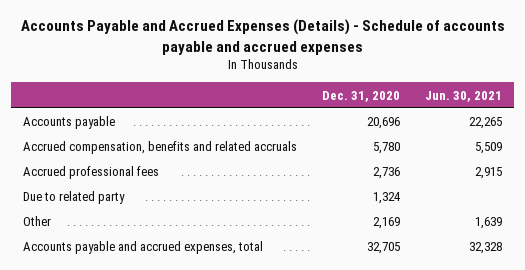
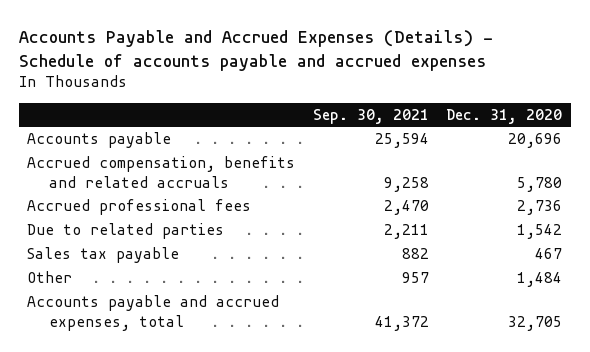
- | Dec. 31, 2020 | Jun. 30, 2021
+ | Sep. 30, 2021 | Dec. 31, 2020
- Due to related party | 1,324 |
- Other | 2,169 | 1,639
+ Due to related parties | 2,211 | 1,542
+ Sales tax payable | 882 | 467
+ Other | 957 | 1,484

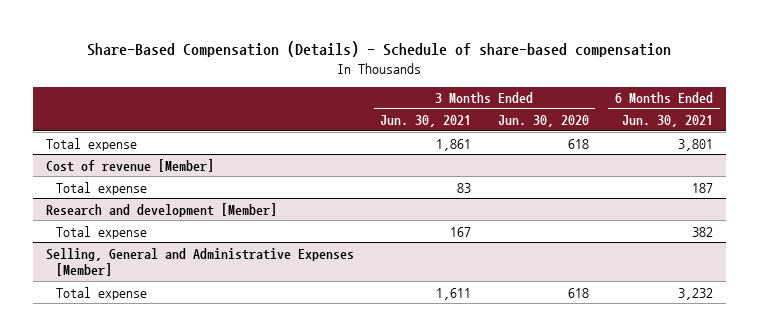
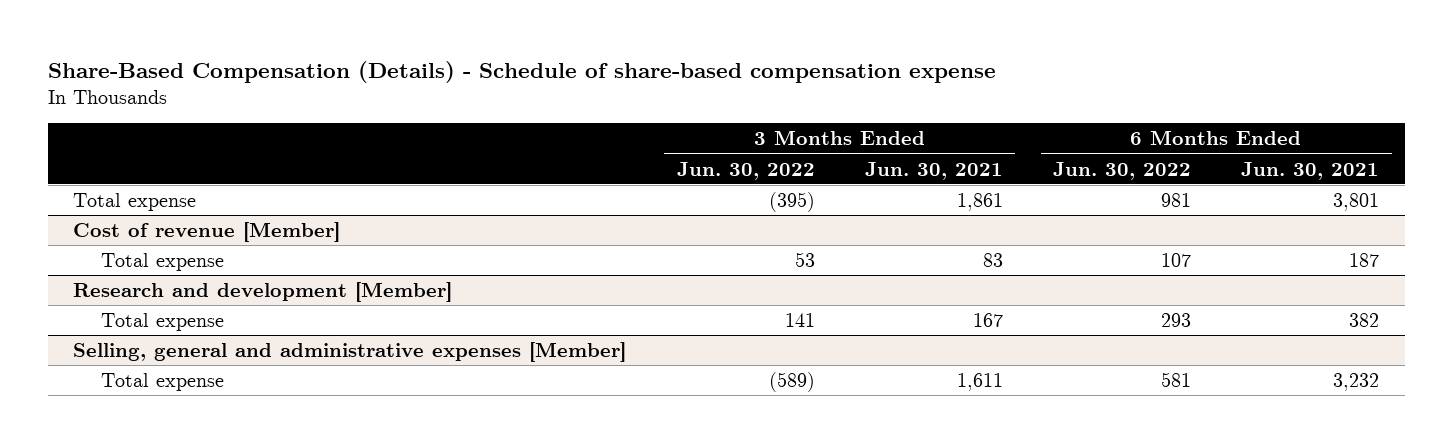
- Share-Based Compensation (Details) - Schedule of share-based compensation
+ Share-Based Compensation (Details) - Schedule of share-based compensation expense
- | 3 Months Ended Jun. 30, 2021 | 3 Months Ended Jun. 30, 2020 | 6 Months Ended Jun. 30, 2021
+ | 3 Months Ended Jun. 30, 2022 | 3 Months Ended Jun. 30, 2021 | 6 Months Ended Jun. 30, 2022 | 6 Months Ended Jun. 30, 2021
- Selling, General and Administrative Expenses [Member]
+ Selling, general and administrative expenses [Member]

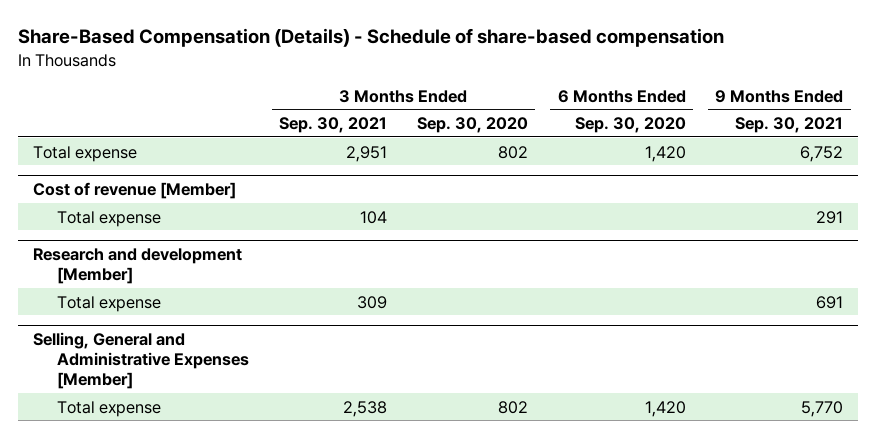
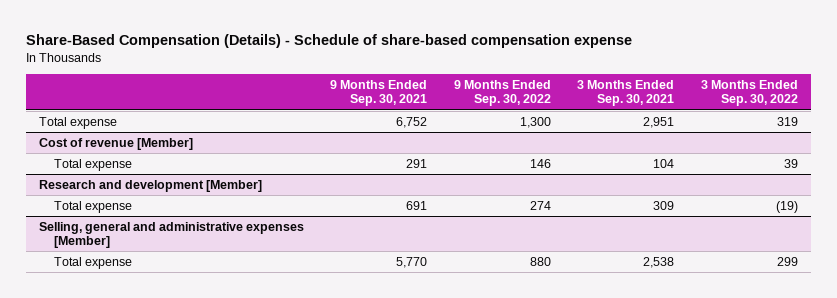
- Share-Based Compensation (Details) - Schedule of share-based compensation
+ Share-Based Compensation (Details) - Schedule of share-based compensation expense
- | 3 Months Ended Sep. 30, 2021 | 3 Months Ended Sep. 30, 2020 | 6 Months Ended Sep. 30, 2020 | 9 Months Ended Sep. 30, 2021
+ | 9 Months Ended Sep. 30, 2021 | 9 Months Ended Sep. 30, 2022 | 3 Months Ended Sep. 30, 2021 | 3 Months Ended Sep. 30, 2022
- Selling, General and Administrative Expenses [Member]
+ Selling, general and administrative expenses [Member]

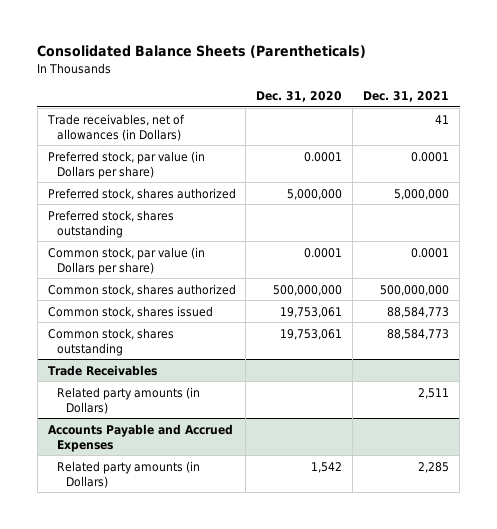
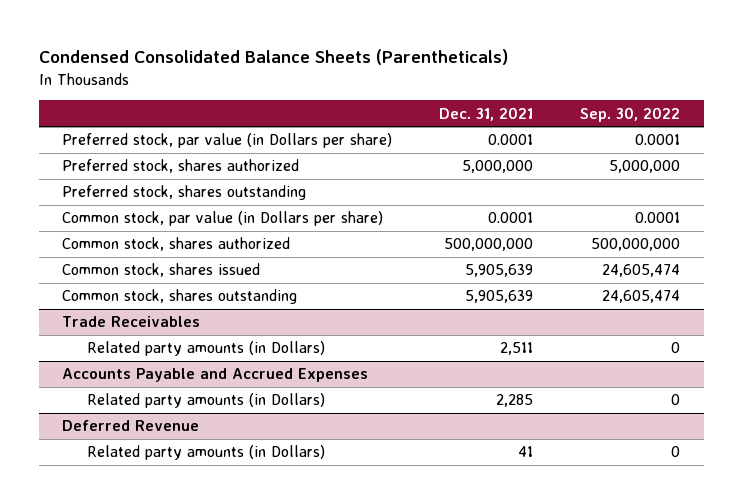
- Consolidated Balance Sheets (Parentheticals)
+ Condensed Consolidated Balance Sheets (Parentheticals)
- | Dec. 31, 2020 | Dec. 31, 2021
+ | Dec. 31, 2021 | Sep. 30, 2022
- Trade receivables, net of allowances (in Dollars) | | 41
- Common stock, shares issued | 19,753,061 | 88,584,773
- Common stock, shares outstanding | 19,753,061 | 88,584,773
+ Common stock, shares issued | 5,905,639 | 24,605,474
+ Common stock, shares outstanding | 5,905,639 | 24,605,474
+ Deferred Revenue
+ Related party amounts (in Dollars) | 41 | 0

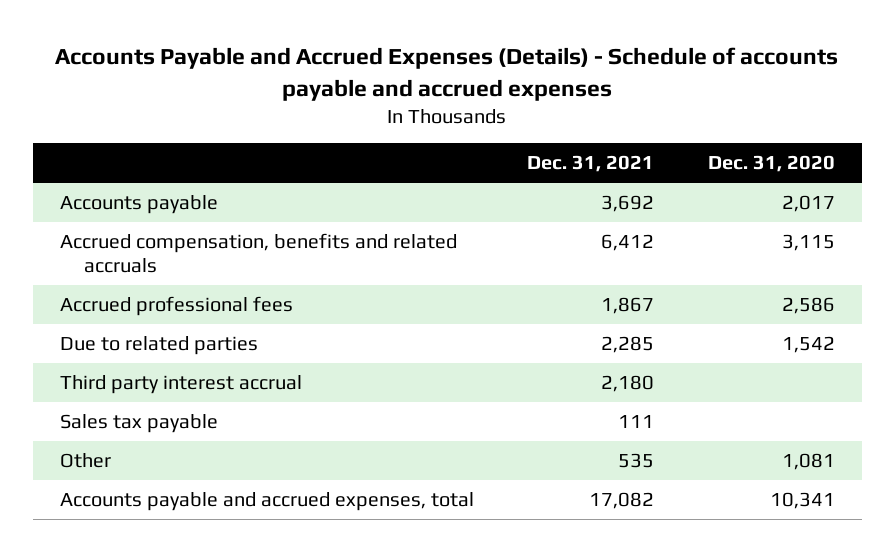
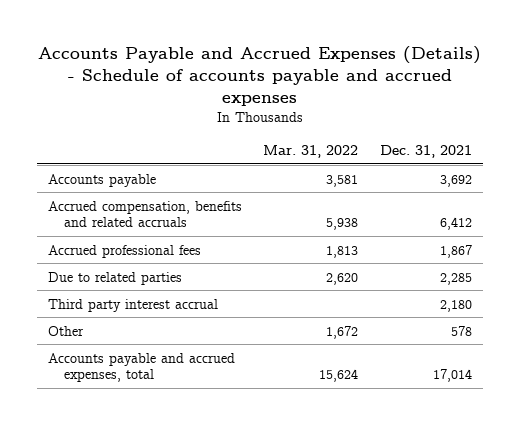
- | Dec. 31, 2021 | Dec. 31, 2020
+ | Mar. 31, 2022 | Dec. 31, 2021
- Sales tax payable | 111 |
- Other | 535 | 1,081
- Accounts payable and accrued expenses, total | 17,082 | 10,341
+ Other | 1,672 | 578
+ Accounts payable and accrued expenses, total | 15,624 | 17,014

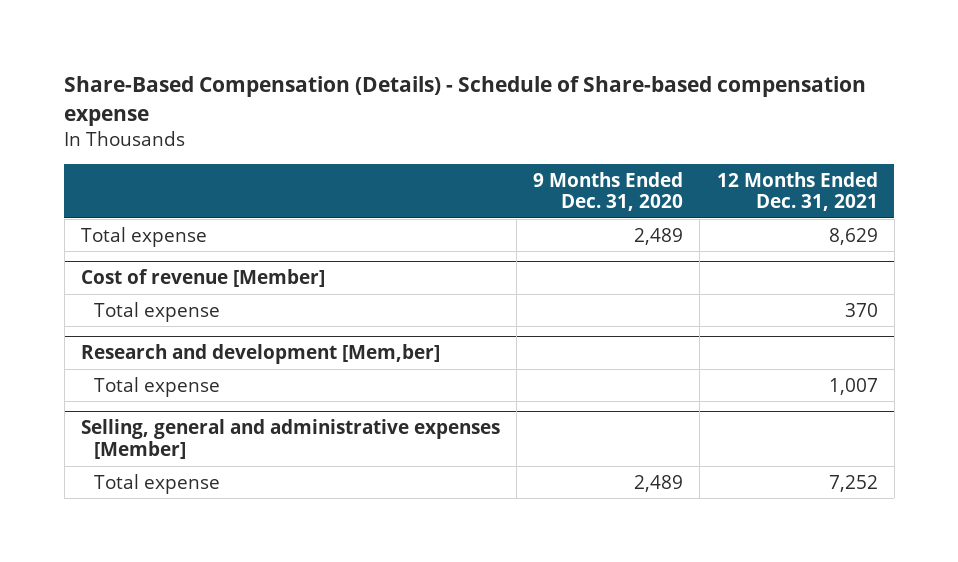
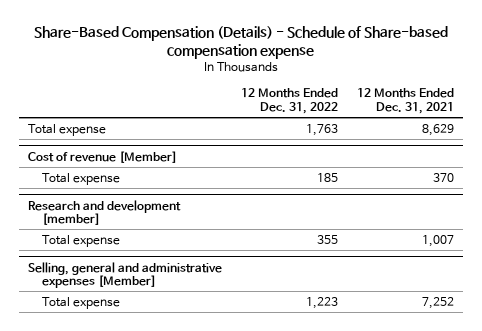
- | 9 Months Ended Dec. 31, 2020 | 12 Months Ended Dec. 31, 2021
+ | 12 Months Ended Dec. 31, 2022 | 12 Months Ended Dec. 31, 2021
- Research and development [Mem,ber]
+ Research and development [member]

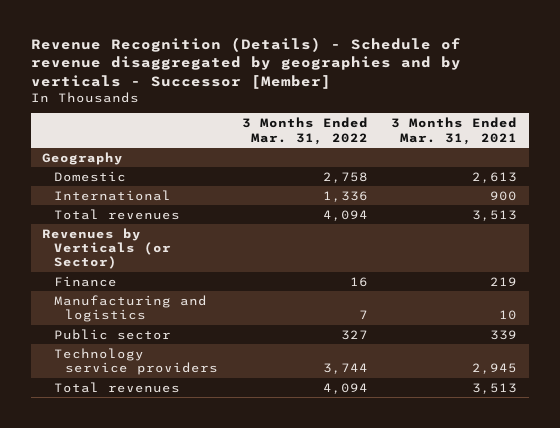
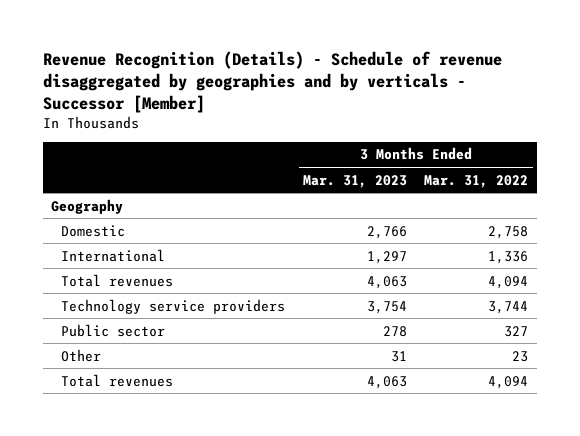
- | 3 Months Ended Mar. 31, 2022 | 3 Months Ended Mar. 31, 2021
+ | 3 Months Ended Mar. 31, 2023 | 3 Months Ended Mar. 31, 2022
- Revenues by Verticals (or Sector)
- Finance | 16 | 219
- Manufacturing and logistics | 7 | 10
moved down: Public sector | 278 | 327
+ Other | 31 | 23

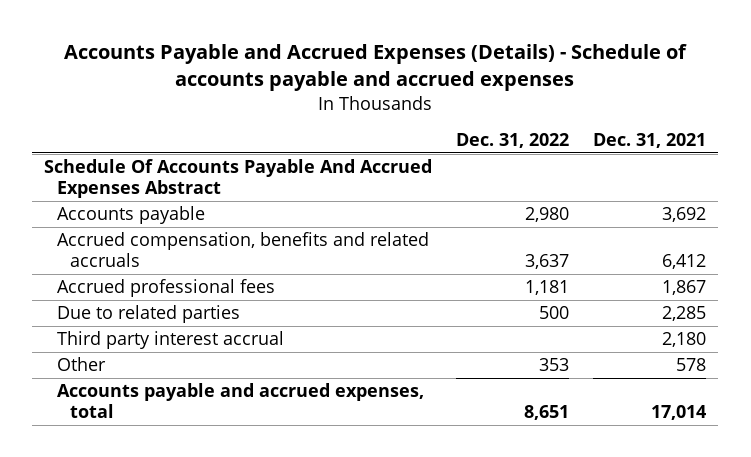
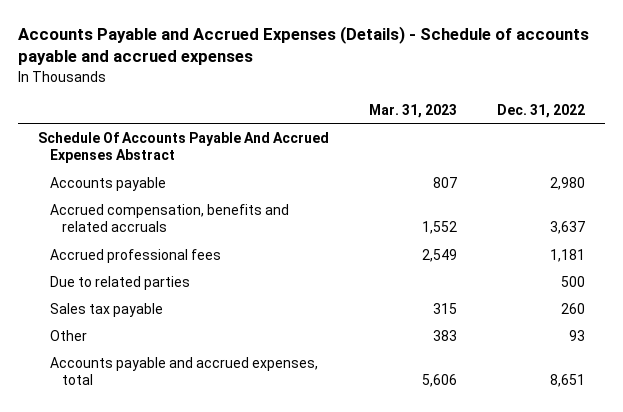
- | Dec. 31, 2022 | Dec. 31, 2021
+ | Mar. 31, 2023 | Dec. 31, 2022
- Third party interest accrual | | 2,180
- Other | 353 | 578
+ Sales tax payable | 315 | 260
+ Other | 383 | 93

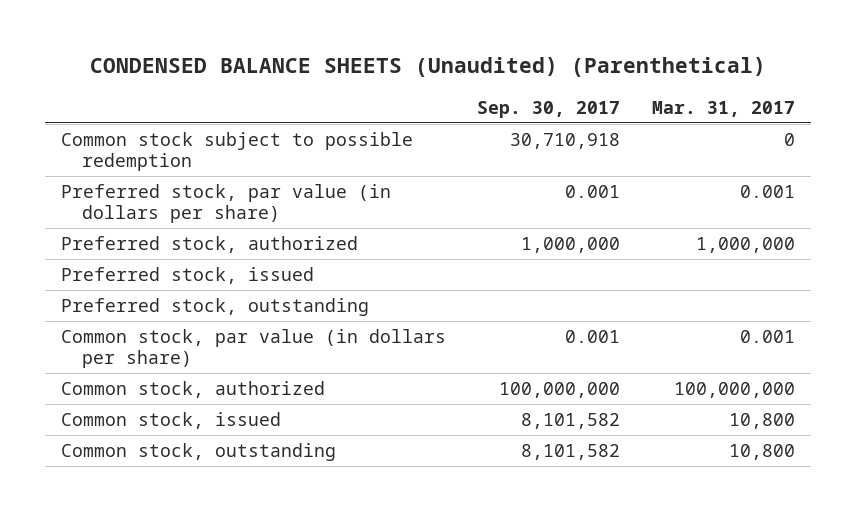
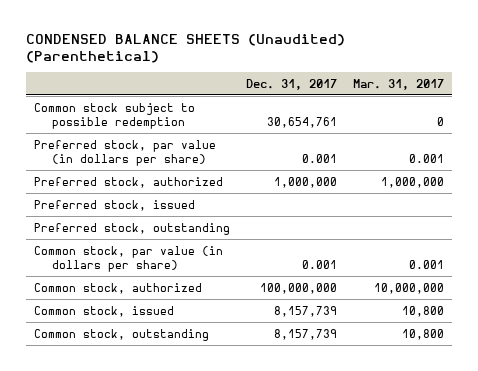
- | Sep. 30, 2017 | Mar. 31, 2017
+ | Dec. 31, 2017 | Mar. 31, 2017
- Common stock, authorized | 100,000,000 | 100,000,000
+ Common stock, authorized | 100,000,000 | 10,000,000

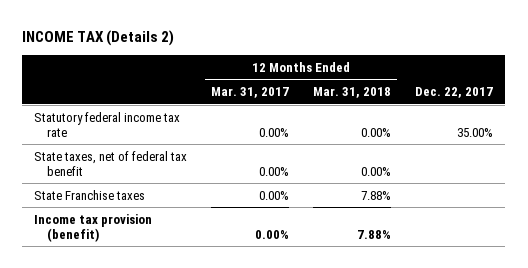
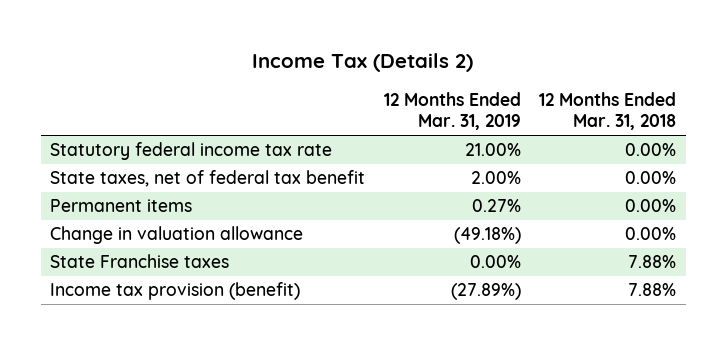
- INCOME TAX (Details 2)
+ Income Tax (Details 2)
- | 12 Months Ended Mar. 31, 2017 | 12 Months Ended Mar. 31, 2018 | Dec. 22, 2017
+ | 12 Months Ended Mar. 31, 2019 | 12 Months Ended Mar. 31, 2018
+ Permanent items | 0.27% | 0.00%
+ Change in valuation allowance | (49.18%) | 0.00%

